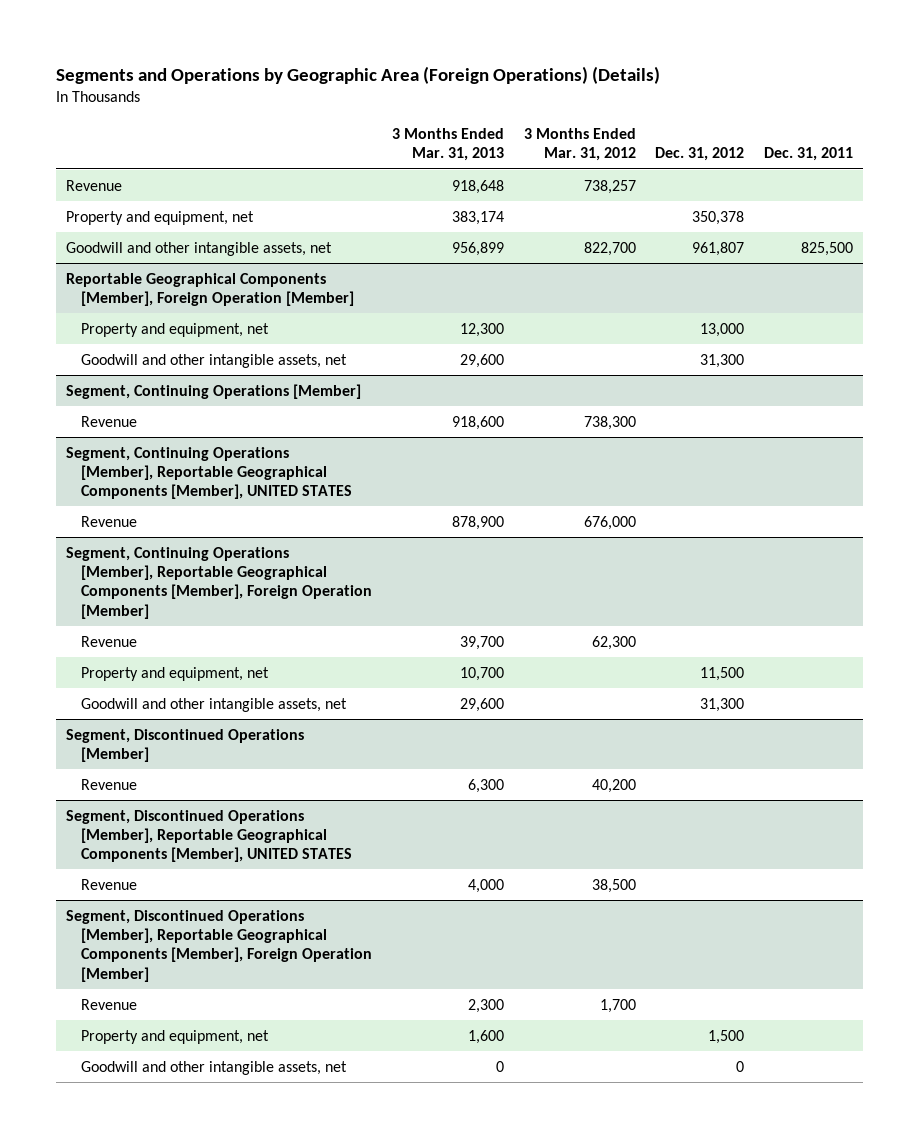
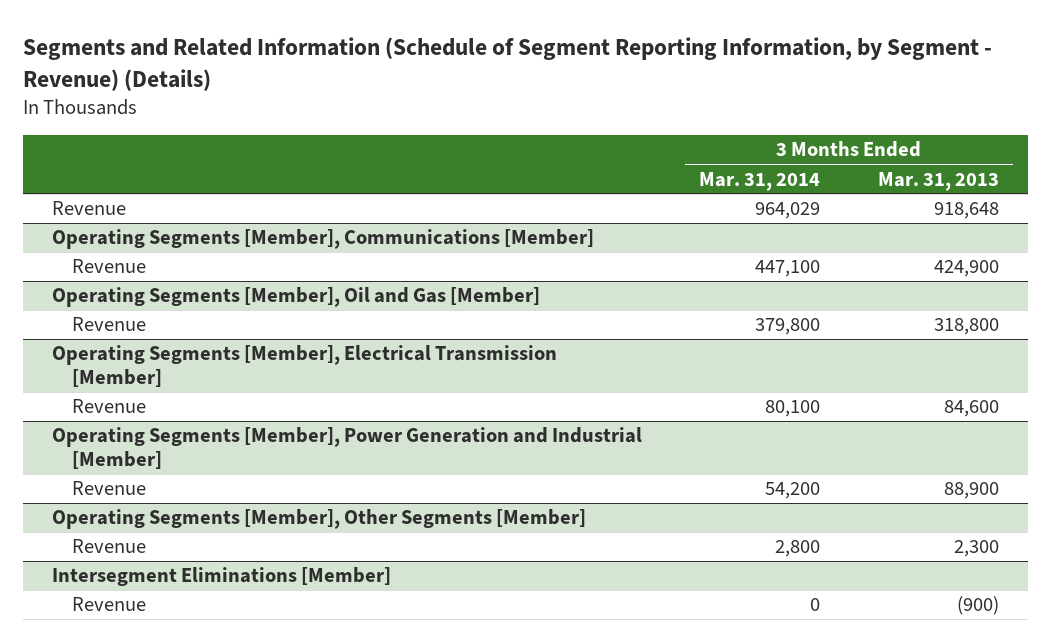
- Segments and Operations by Geographic Area (Foreign Operations) (Details)
+ Segments and Related Information (Schedule of Segment Reporting Information, by Segment - Revenue) (Details)
- | 3 Months Ended Mar. 31, 2013 | 3 Months Ended Mar. 31, 2012 | Dec. 31, 2012 | Dec. 31, 2011
+ | 3 Months Ended Mar. 31, 2014 | 3 Months Ended Mar. 31, 2013
- Property and equipment, net | 383,174 | | 350,378 |
- Goodwill and other intangible assets, net | 956,899 | 822,700 | 961,807 | 825,500
- Reportable Geographical Components [Member], Foreign Operation [Member]
- Property and equipment, net | 12,300 | | 13,000 |
- Goodwill and other intangible assets, net | 29,600 | | 31,300 |
- Segment, Continuing Operations [Member]
- Revenue | 918,600 | 738,300 | |
- Segment, Continuing Operations [Member], Reportable Geographical Components [Member], UNITED STATES
- Revenue | 878,900 | 676,000 | |
- Segment, Continuing Operations [Member], Reportable Geographical Components [Member], Foreign Operation [Member]
- Revenue | 39,700 | 62,300 | |
- Property and equipment, net | 10,700 | | 11,500 |
- Goodwill and other intangible assets, net | 29,600 | | 31,300 |
- Segment, Discontinued Operations [Member]
- Revenue | 6,300 | 40,200 | |
- Segment, Discontinued Operations [Member], Reportable Geographical Components [Member], UNITED STATES
- Revenue | 4,000 | 38,500 | |
- Segment, Discontinued Operations [Member], Reportable Geographical Components [Member], Foreign Operation [Member]
+ Operating Segments [Member], Communications [Member]
+ Revenue | 447,100 | 424,900
+ Operating Segments [Member], Oil and Gas [Member]
+ Revenue | 379,800 | 318,800
+ Operating Segments [Member], Electrical Transmission [Member]
+ Revenue | 80,100 | 84,600
+ Operating Segments [Member], Power Generation and Industrial [Member]
+ Revenue | 54,200 | 88,900
+ Operating Segments [Member], Other Segments [Member]
- Property and equipment, net | 1,600 | | 1,500 |
- Goodwill and other intangible assets, net | 0 | | 0 |
+ Intersegment Eliminations [Member]
+ Revenue | 0 | (900)

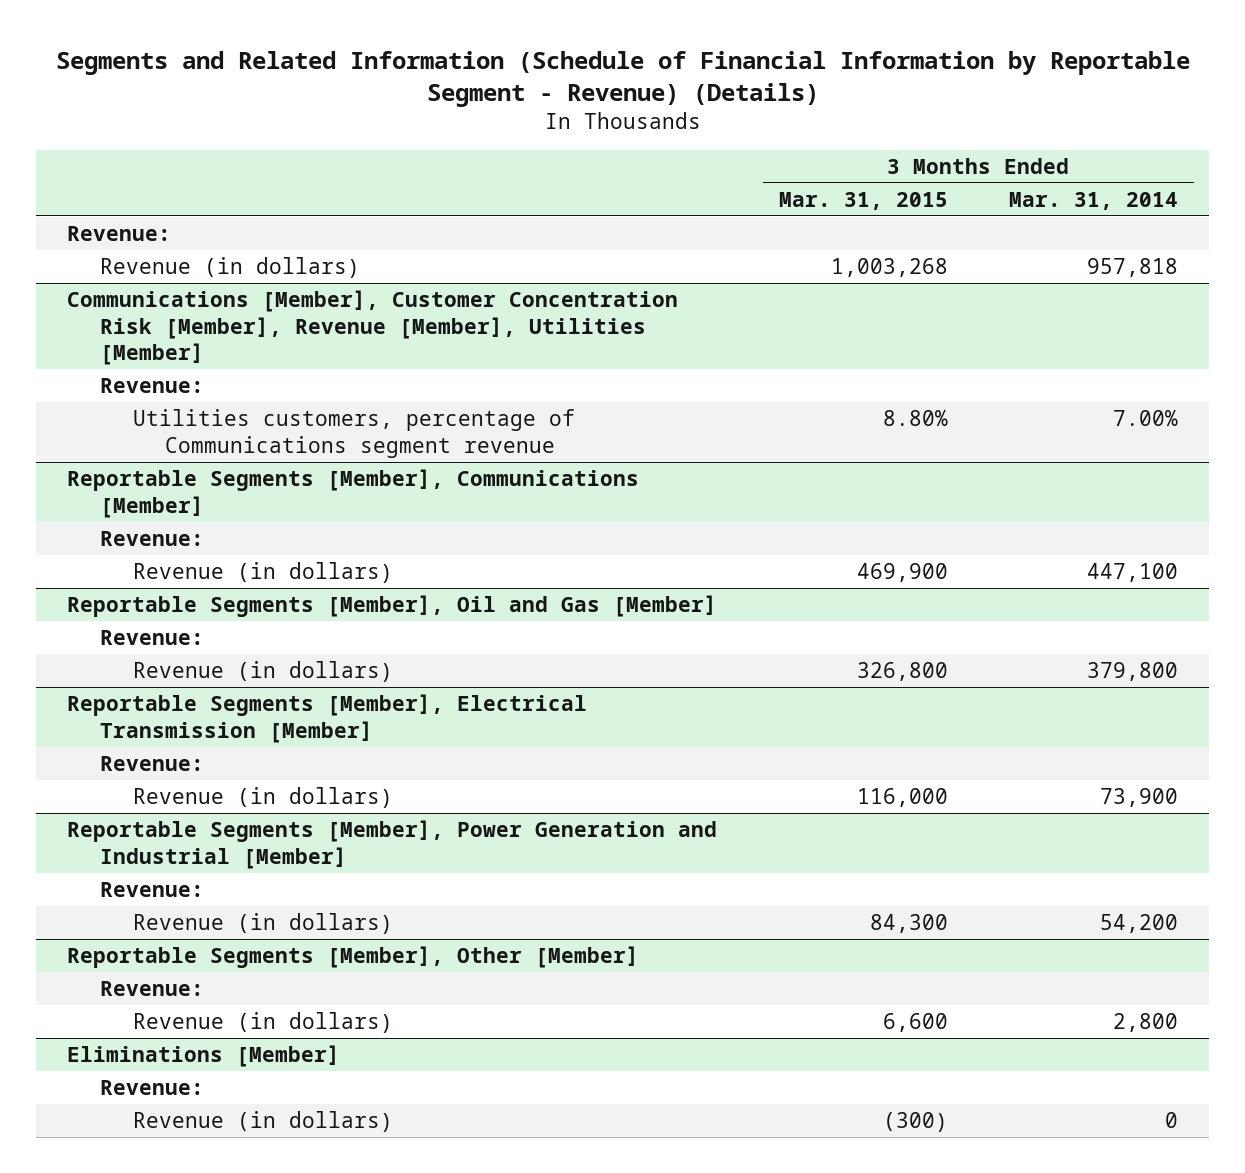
- Segments and Related Information (Schedule of Segment Reporting Information, by Segment - Revenue) (Details)
+ Segments and Related Information (Schedule of Financial Information by Reportable Segment - Revenue) (Details)
- | 3 Months Ended Mar. 31, 2014 | 3 Months Ended Mar. 31, 2013
+ | 3 Months Ended Mar. 31, 2015 | 3 Months Ended Mar. 31, 2014
- Revenue | 964,029 | 918,648
- Operating Segments [Member], Communications [Member]
- Revenue | 447,100 | 424,900
- Operating Segments [Member], Oil and Gas [Member]
- Revenue | 379,800 | 318,800
- Operating Segments [Member], Electrical Transmission [Member]
- Revenue | 80,100 | 84,600
- Operating Segments [Member], Power Generation and Industrial [Member]
- Revenue | 54,200 | 88,900
- Operating Segments [Member], Other Segments [Member]
- Revenue | 2,800 | 2,300
- Intersegment Eliminations [Member]
- Revenue | 0 | (900)
+ Revenue:
+ Revenue (in dollars) | 1,003,268 | 957,818
+ Communications [Member], Customer Concentration Risk [Member], Revenue [Member], Utilities [Member]
+ Revenue:
+ Utilities customers, percentage of Communications segment revenue | 8.80% | 7.00%
+ Reportable Segments [Member], Communications [Member]
+ Revenue:
+ Revenue (in dollars) | 469,900 | 447,100
+ Reportable Segments [Member], Oil and Gas [Member]
+ Revenue:
+ Revenue (in dollars) | 326,800 | 379,800
+ Reportable Segments [Member], Electrical Transmission [Member]
+ Revenue:
+ Revenue (in dollars) | 116,000 | 73,900
+ Reportable Segments [Member], Power Generation and Industrial [Member]
+ Revenue:
+ Revenue (in dollars) | 84,300 | 54,200
+ Reportable Segments [Member], Other [Member]
+ Revenue:
+ Revenue (in dollars) | 6,600 | 2,800
+ Eliminations [Member]
+ Revenue:
+ Revenue (in dollars) | (300) | 0

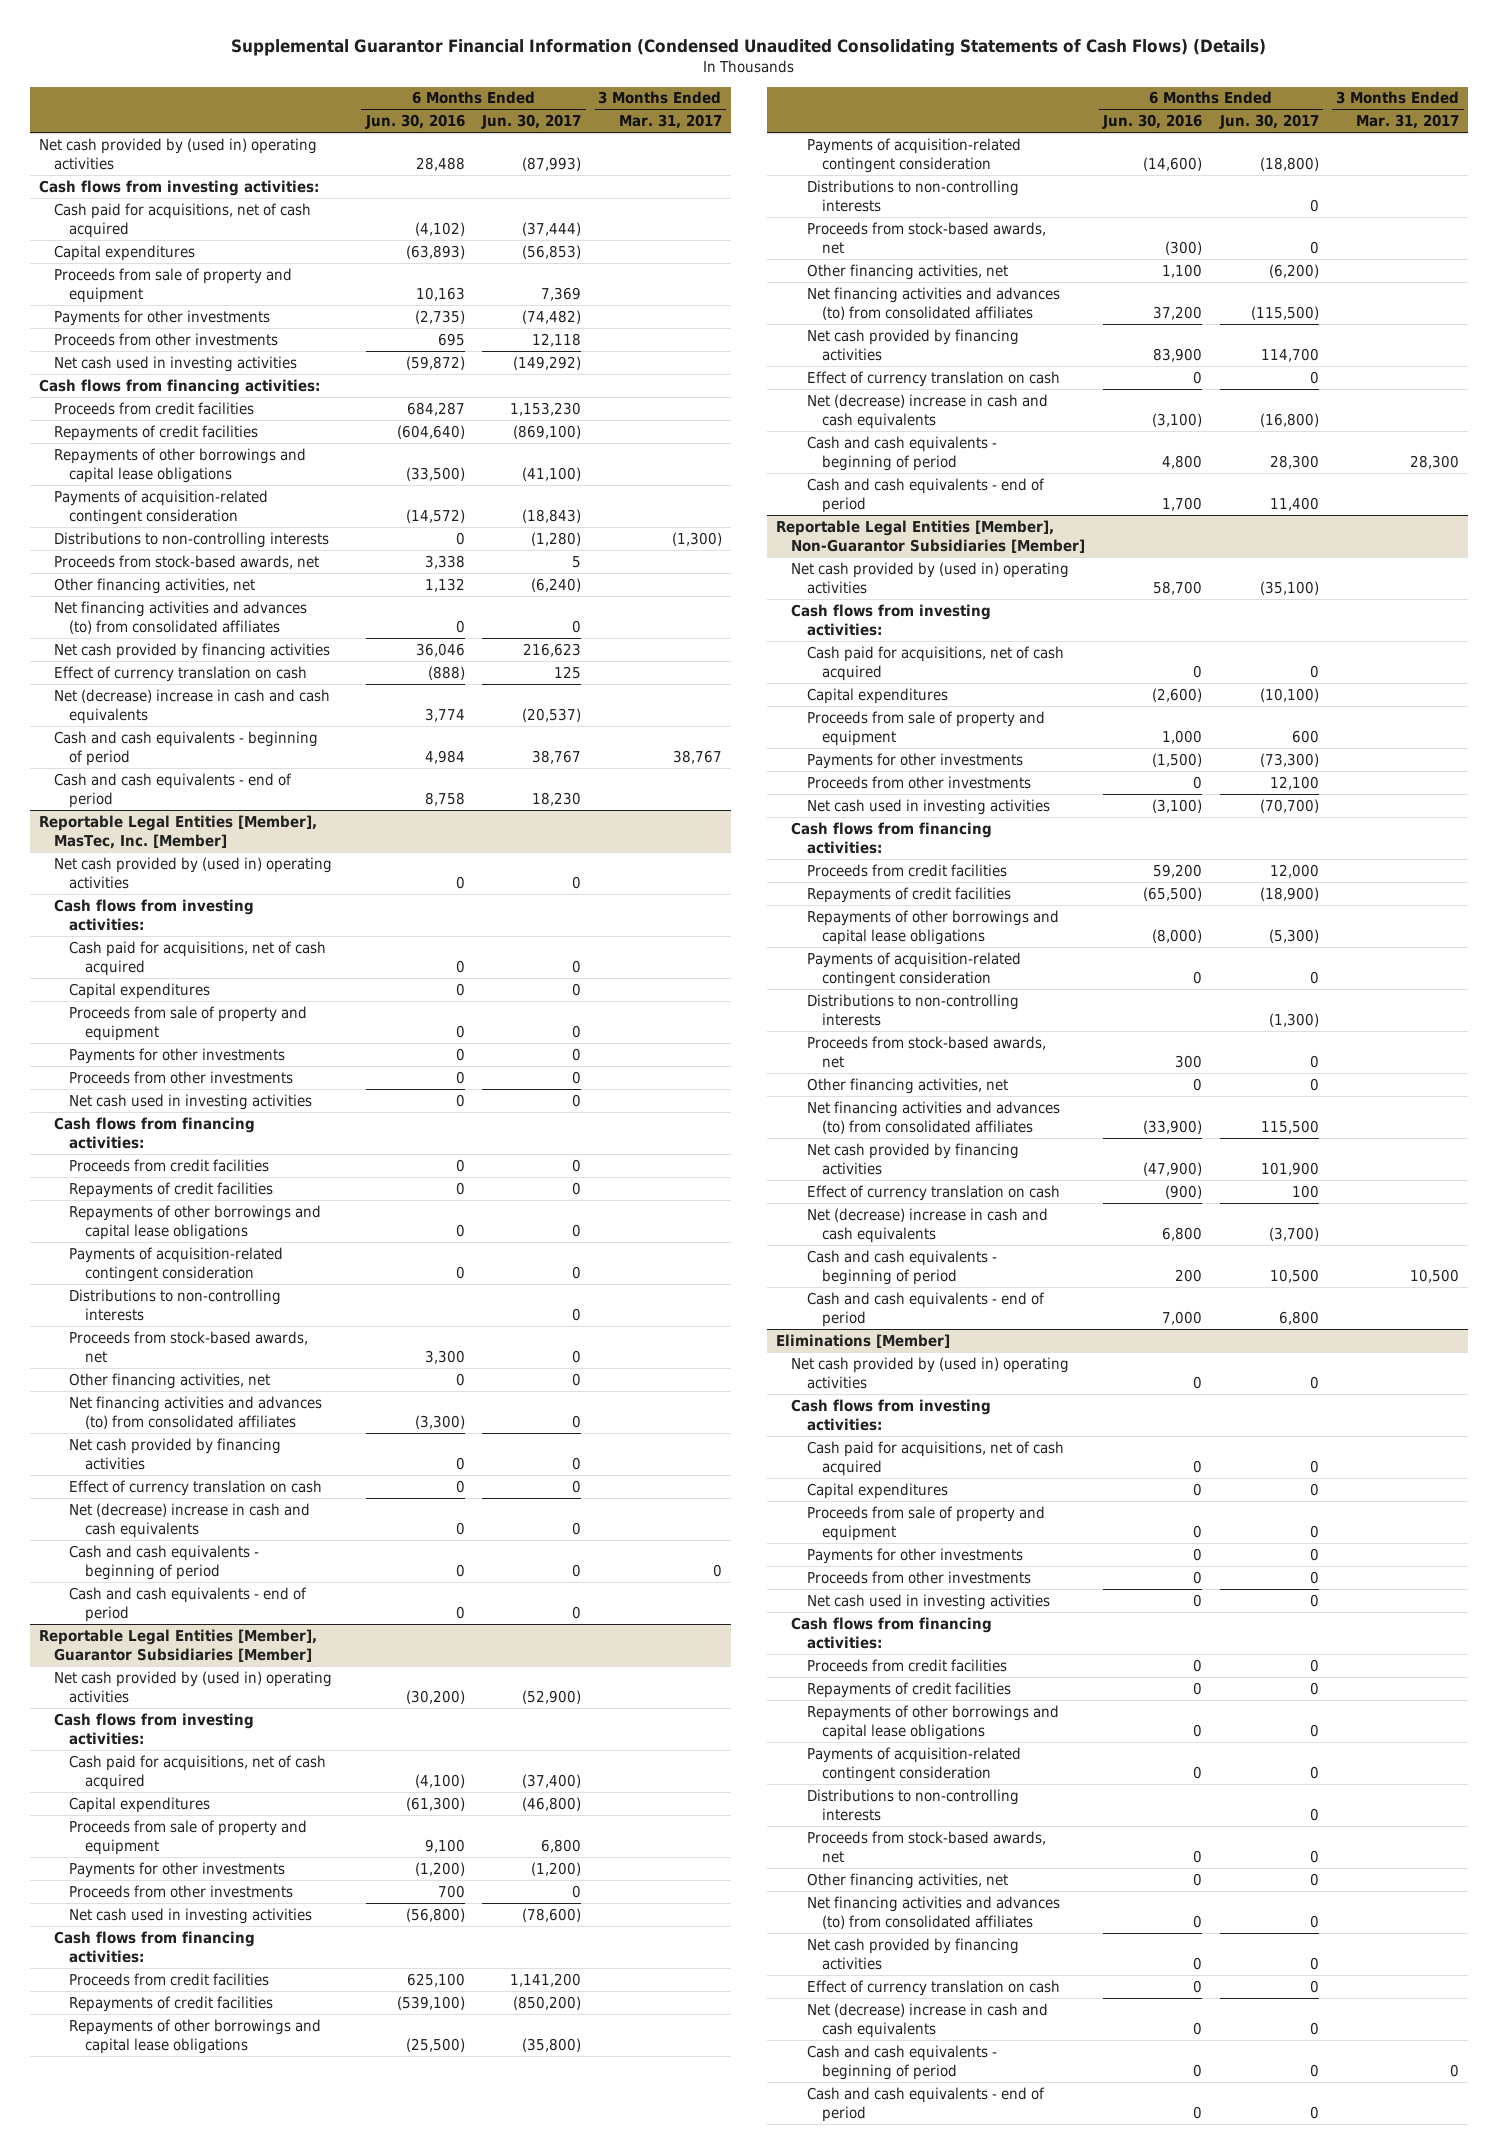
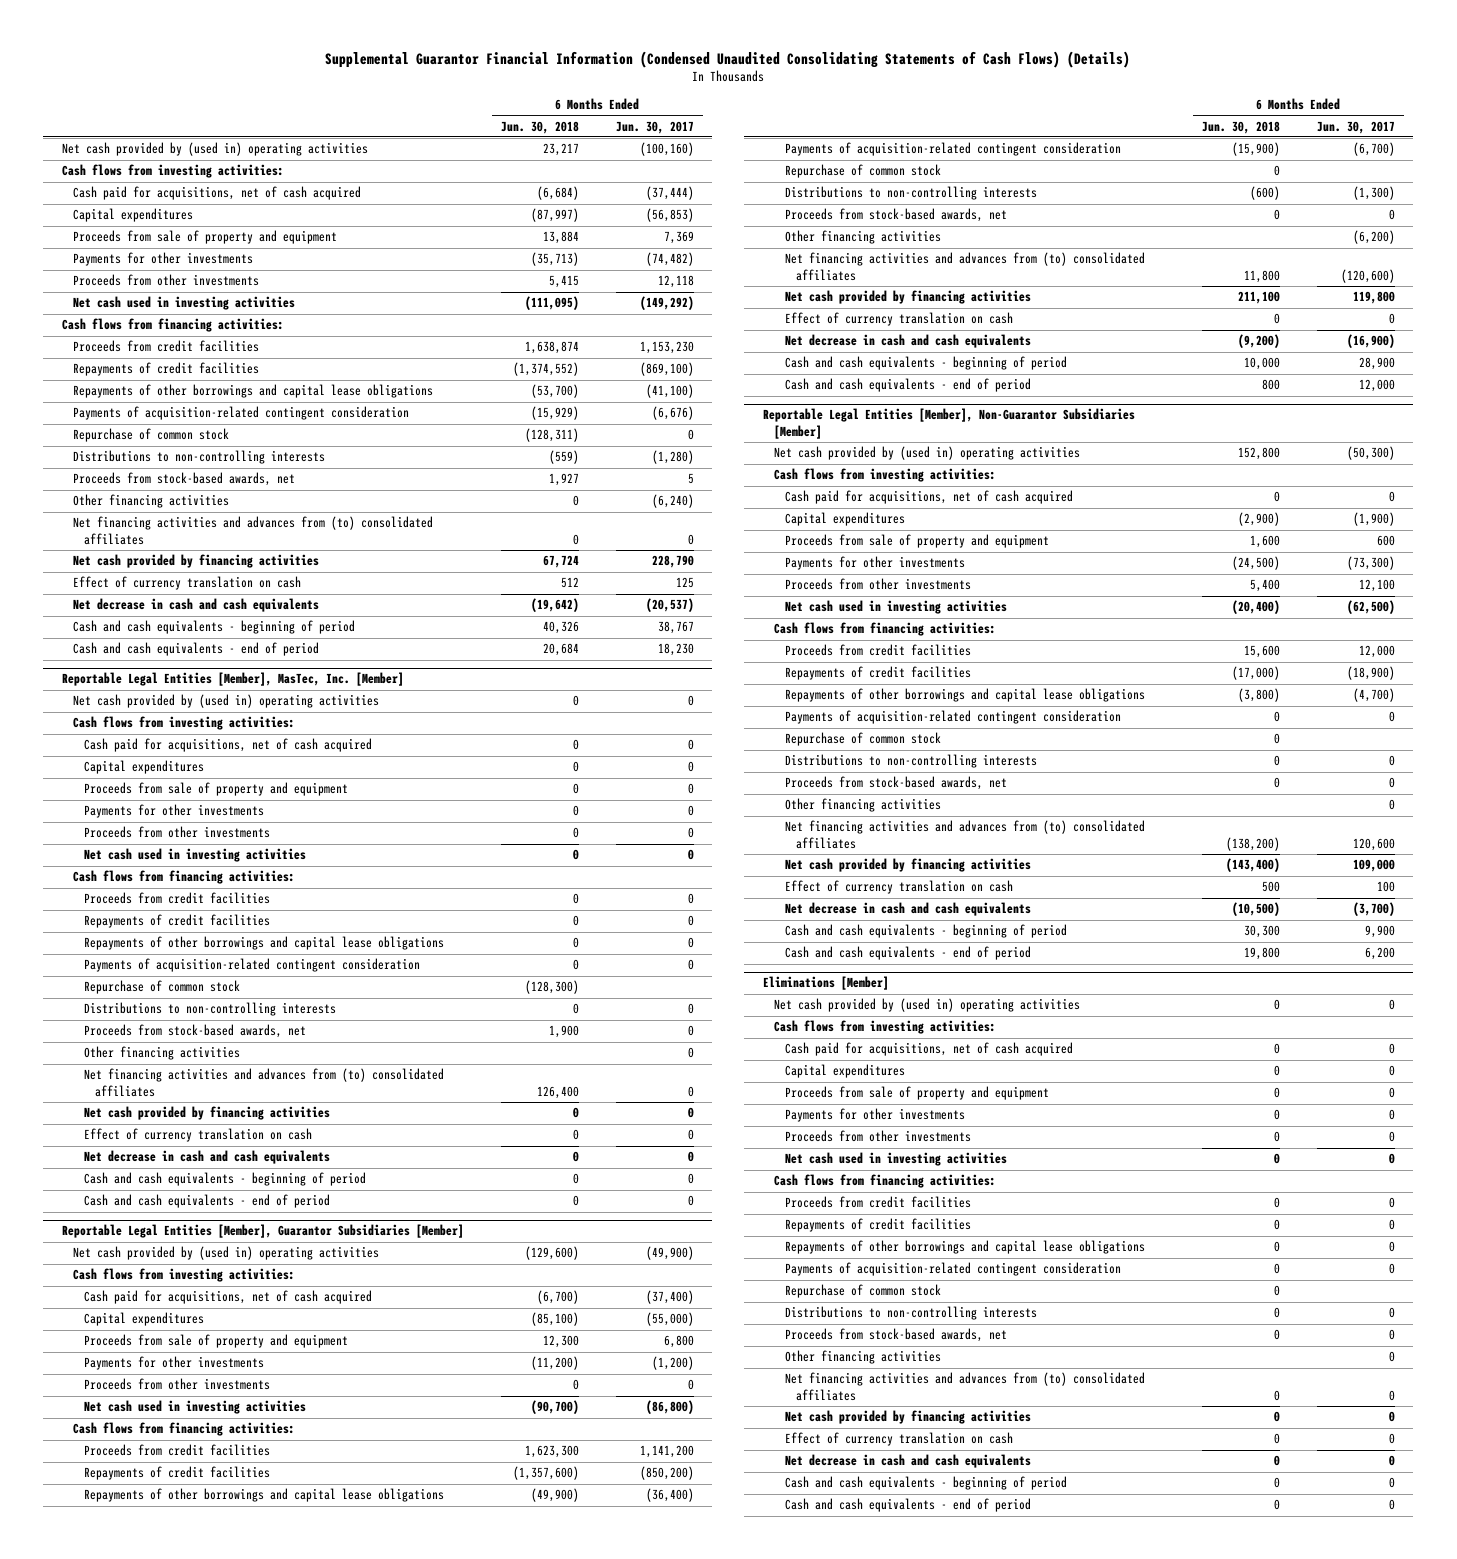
- | 6 Months Ended Jun. 30, 2016 | 6 Months Ended Jun. 30, 2017 | 3 Months Ended Mar. 31, 2017
+ | 6 Months Ended Jun. 30, 2018 | 6 Months Ended Jun. 30, 2017
- Net cash provided by (used in) operating activities | 28,488 | (87,993) |
+ Net cash provided by (used in) operating activities | 23,217 | (100,160)
- Payments of acquisition-related contingent consideration | (14,572) | (18,843) |
+ Payments of acquisition-related contingent consideration | (15,929) | (6,676)
+ Repurchase of common stock | (128,311) | 0
- Other financing activities, net | 1,132 | (6,240) |
- Net financing activities and advances (to) from consolidated affiliates | 0 | 0 |
- Net cash provided by financing activities | 36,046 | 216,623 |
+ Other financing activities | 0 | (6,240)
+ Net financing activities and advances from (to) consolidated affiliates | 0 | 0
+ Net cash provided by financing activities | 67,724 | 228,790
- Net (decrease) increase in cash and cash equivalents | 3,774 | (20,537) |
+ Net decrease in cash and cash equivalents | (19,642) | (20,537)
@ Reportable Legal Entities [Member], MasTec, Inc. [Member]
+ Repurchase of common stock | (128,300) |
- Other financing activities, net | 0 | 0 |
- Net financing activities and advances (to) from consolidated affiliates | (3,300) | 0 |
+ Other financing activities | | 0
+ Net financing activities and advances from (to) consolidated affiliates | 126,400 | 0
- Net (decrease) increase in cash and cash equivalents | 0 | 0 |
+ Net decrease in cash and cash equivalents | 0 | 0
@ Reportable Legal Entities [Member], Guarantor Subsidiaries [Member]
- Net cash provided by (used in) operating activities | (30,200) | (52,900) |
+ Net cash provided by (used in) operating activities | (129,600) | (49,900)
- Capital expenditures | (61,300) | (46,800) |
+ Capital expenditures | (85,100) | (55,000)
- Net cash used in investing activities | (56,800) | (78,600) |
+ Net cash used in investing activities | (90,700) | (86,800)
- Repayments of other borrowings and capital lease obligations | (25,500) | (35,800) |
- Payments of acquisition-related contingent consideration | (14,600) | (18,800) |
- Distributions to non-controlling interests | | 0 |
+ Repayments of other borrowings and capital lease obligations | (49,900) | (36,400)
+ Payments of acquisition-related contingent consideration | (15,900) | (6,700)
+ Repurchase of common stock | 0 |
+ Distributions to non-controlling interests | (600) | (1,300)
- Other financing activities, net | 1,100 | (6,200) |
- Net financing activities and advances (to) from consolidated affiliates | 37,200 | (115,500) |
- Net cash provided by financing activities | 83,900 | 114,700 |
+ Other financing activities | | (6,200)
+ Net financing activities and advances from (to) consolidated affiliates | 11,800 | (120,600)
+ Net cash provided by financing activities | 211,100 | 119,800
- Net (decrease) increase in cash and cash equivalents | (3,100) | (16,800) |
- Cash and cash equivalents - beginning of period | 4,800 | 28,300 | 28,300
- Cash and cash equivalents - end of period | 1,700 | 11,400 |
+ Net decrease in cash and cash equivalents | (9,200) | (16,900)
+ Cash and cash equivalents - beginning of period | 10,000 | 28,900
+ Cash and cash equivalents - end of period | 800 | 12,000
@ Reportable Legal Entities [Member], Non-Guarantor Subsidiaries [Member]
- Net cash provided by (used in) operating activities | 58,700 | (35,100) |
+ Net cash provided by (used in) operating activities | 152,800 | (50,300)
- Capital expenditures | (2,600) | (10,100) |
+ Capital expenditures | (2,900) | (1,900)
- Net cash used in investing activities | (3,100) | (70,700) |
+ Net cash used in investing activities | (20,400) | (62,500)
- Repayments of other borrowings and capital lease obligations | (8,000) | (5,300) |
+ Repayments of other borrowings and capital lease obligations | (3,800) | (4,700)
- Distributions to non-controlling interests | | (1,300) |
+ Repurchase of common stock | 0 |
+ Distributions to non-controlling interests | 0 | 0
- Other financing activities, net | 0 | 0 |
- Net financing activities and advances (to) from consolidated affiliates | (33,900) | 115,500 |
- Net cash provided by financing activities | (47,900) | 101,900 |
+ Other financing activities | | 0
+ Net financing activities and advances from (to) consolidated affiliates | (138,200) | 120,600
+ Net cash provided by financing activities | (143,400) | 109,000
- Net (decrease) increase in cash and cash equivalents | 6,800 | (3,700) |
- Cash and cash equivalents - beginning of period | 200 | 10,500 | 10,500
- Cash and cash equivalents - end of period | 7,000 | 6,800 |
+ Net decrease in cash and cash equivalents | (10,500) | (3,700)
+ Cash and cash equivalents - beginning of period | 30,300 | 9,900
+ Cash and cash equivalents - end of period | 19,800 | 6,200
@ Eliminations [Member]
+ Repurchase of common stock | 0 |
- Other financing activities, net | 0 | 0 |
- Net financing activities and advances (to) from consolidated affiliates | 0 | 0 |
+ Other financing activities | | 0
+ Net financing activities and advances from (to) consolidated affiliates | 0 | 0
- Net (decrease) increase in cash and cash equivalents | 0 | 0 |
+ Net decrease in cash and cash equivalents | 0 | 0

